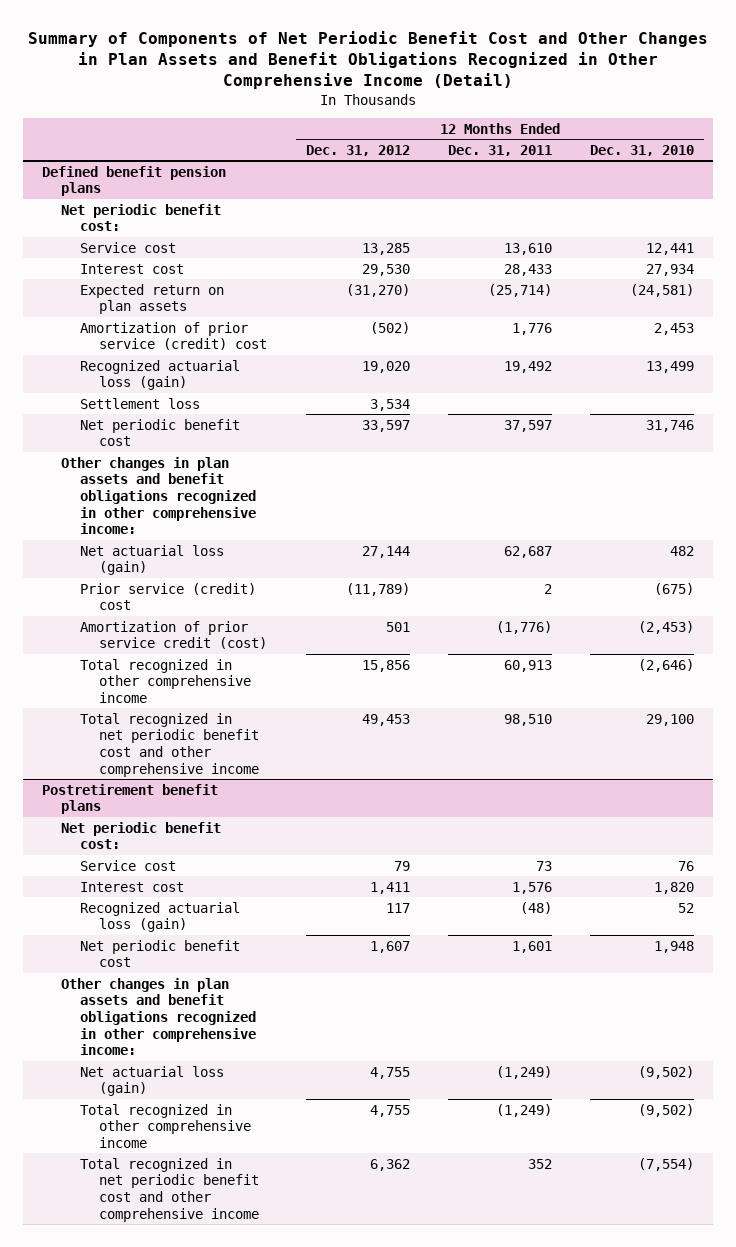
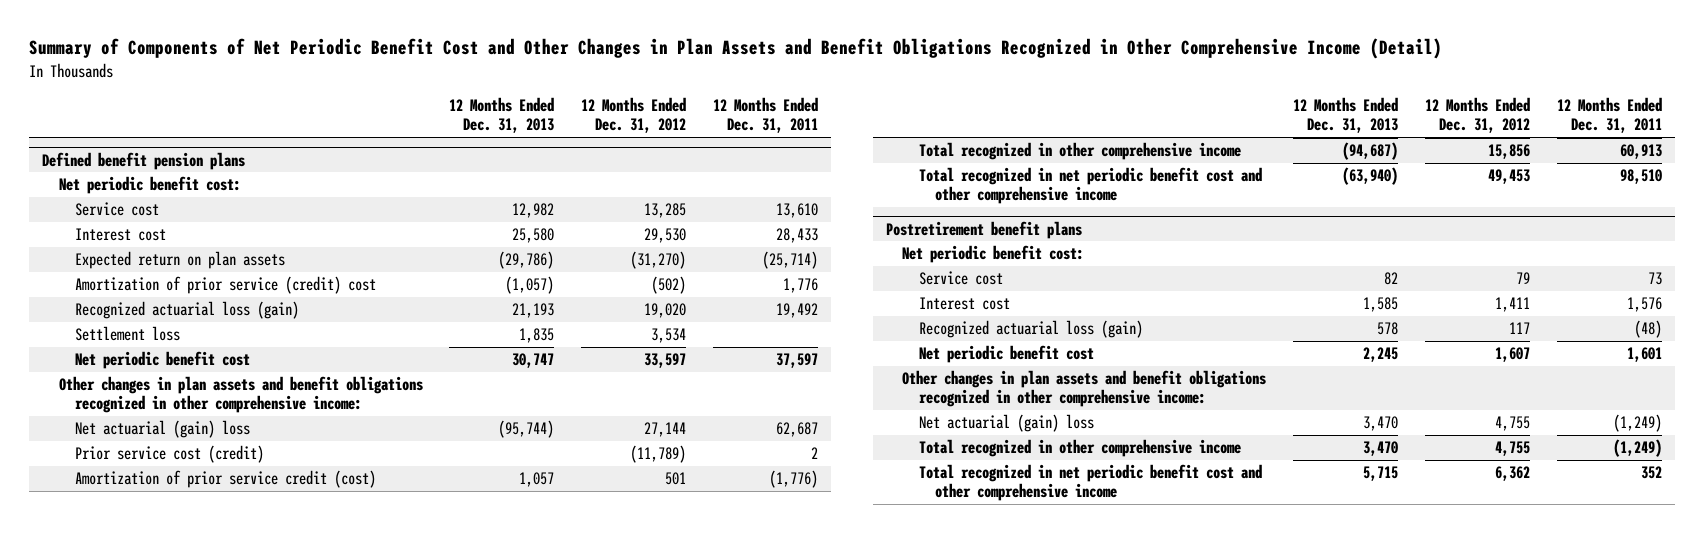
- | 12 Months Ended Dec. 31, 2012 | 12 Months Ended Dec. 31, 2011 | 12 Months Ended Dec. 31, 2010
+ | 12 Months Ended Dec. 31, 2013 | 12 Months Ended Dec. 31, 2012 | 12 Months Ended Dec. 31, 2011
@ Defined benefit pension plans
- Net actuarial loss (gain) | 27,144 | 62,687 | 482
- Prior service (credit) cost | (11,789) | 2 | (675)
+ Net actuarial (gain) loss | (95,744) | 27,144 | 62,687
+ Prior service cost (credit) | | (11,789) | 2
@ Postretirement benefit plans
- Net actuarial loss (gain) | 4,755 | (1,249) | (9,502)
+ Net actuarial (gain) loss | 3,470 | 4,755 | (1,249)

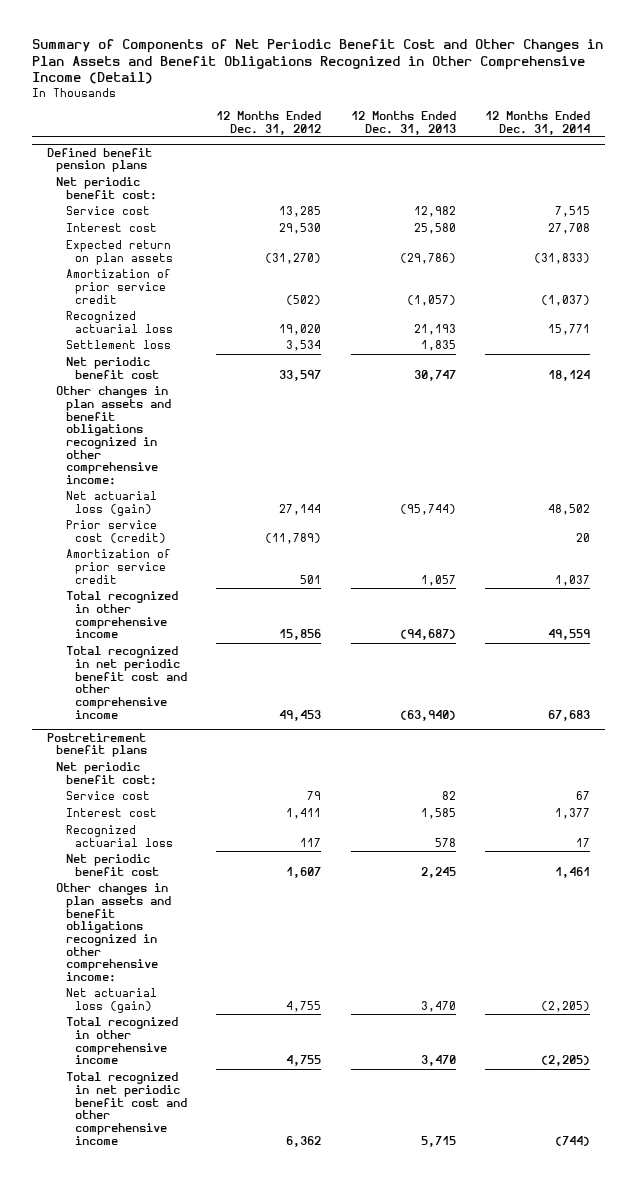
- | 12 Months Ended Dec. 31, 2013 | 12 Months Ended Dec. 31, 2012 | 12 Months Ended Dec. 31, 2011
+ | 12 Months Ended Dec. 31, 2012 | 12 Months Ended Dec. 31, 2013 | 12 Months Ended Dec. 31, 2014
@ Defined benefit pension plans
- Amortization of prior service (credit) cost | (1,057) | (502) | 1,776
- Recognized actuarial loss (gain) | 21,193 | 19,020 | 19,492
+ Amortization of prior service credit | (502) | (1,057) | (1,037)
+ Recognized actuarial loss | 19,020 | 21,193 | 15,771
- Net actuarial (gain) loss | (95,744) | 27,144 | 62,687
+ Net actuarial loss (gain) | 27,144 | (95,744) | 48,502
- Amortization of prior service credit (cost) | 1,057 | 501 | (1,776)
+ Amortization of prior service credit | 501 | 1,057 | 1,037
@ Postretirement benefit plans
- Recognized actuarial loss (gain) | 578 | 117 | (48)
+ Recognized actuarial loss | 117 | 578 | 17
- Net actuarial (gain) loss | 3,470 | 4,755 | (1,249)
+ Net actuarial loss (gain) | 4,755 | 3,470 | (2,205)

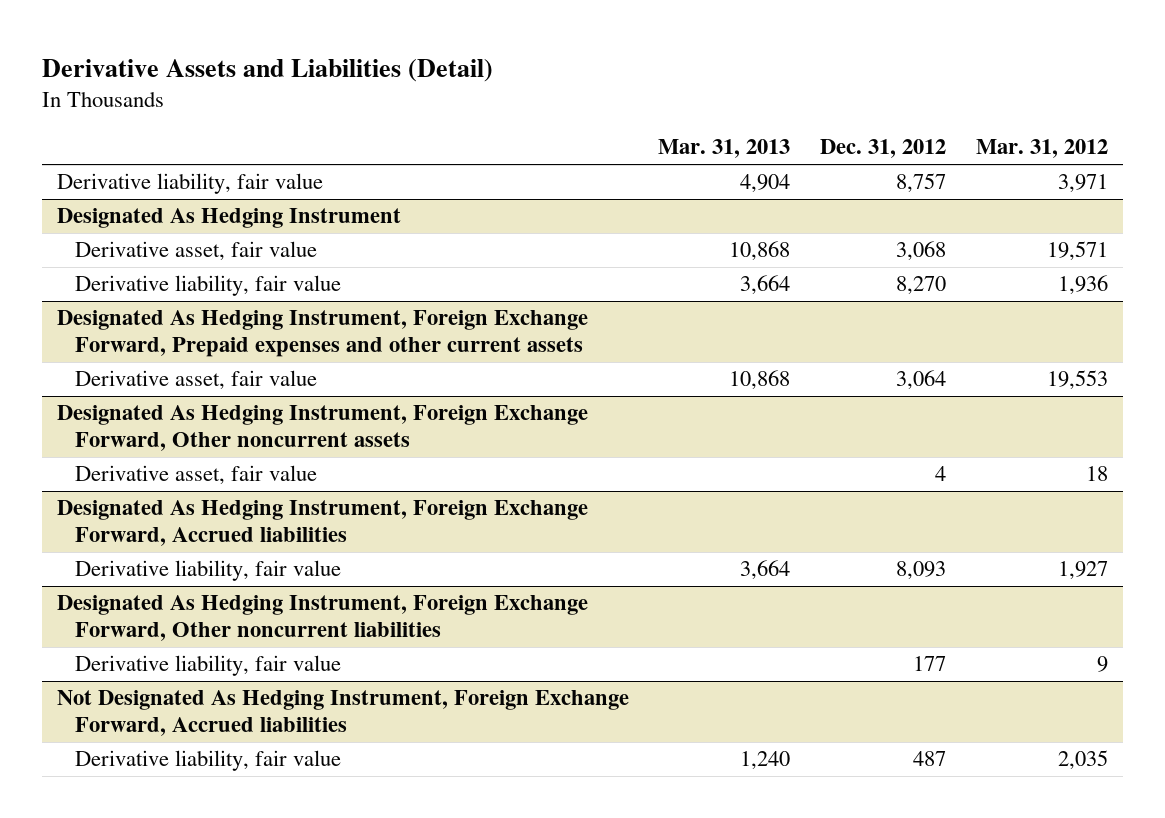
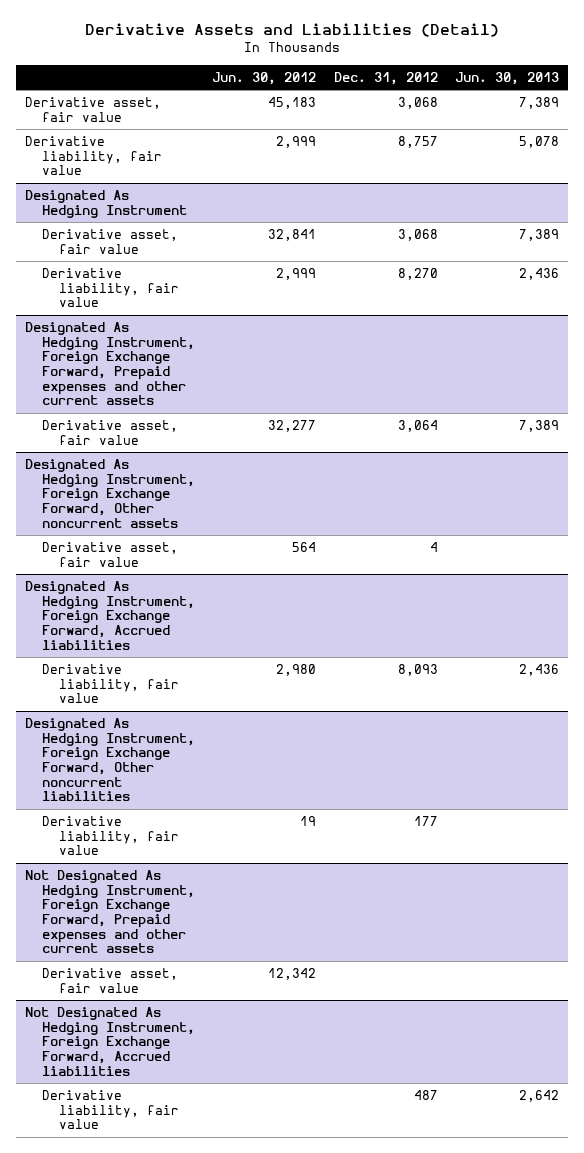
- | Mar. 31, 2013 | Dec. 31, 2012 | Mar. 31, 2012
+ | Jun. 30, 2012 | Dec. 31, 2012 | Jun. 30, 2013
+ Derivative asset, fair value | 45,183 | 3,068 | 7,389
+ Not Designated As Hedging Instrument, Foreign Exchange Forward, Prepaid expenses and other current assets
+ Derivative asset, fair value | 12,342 | |

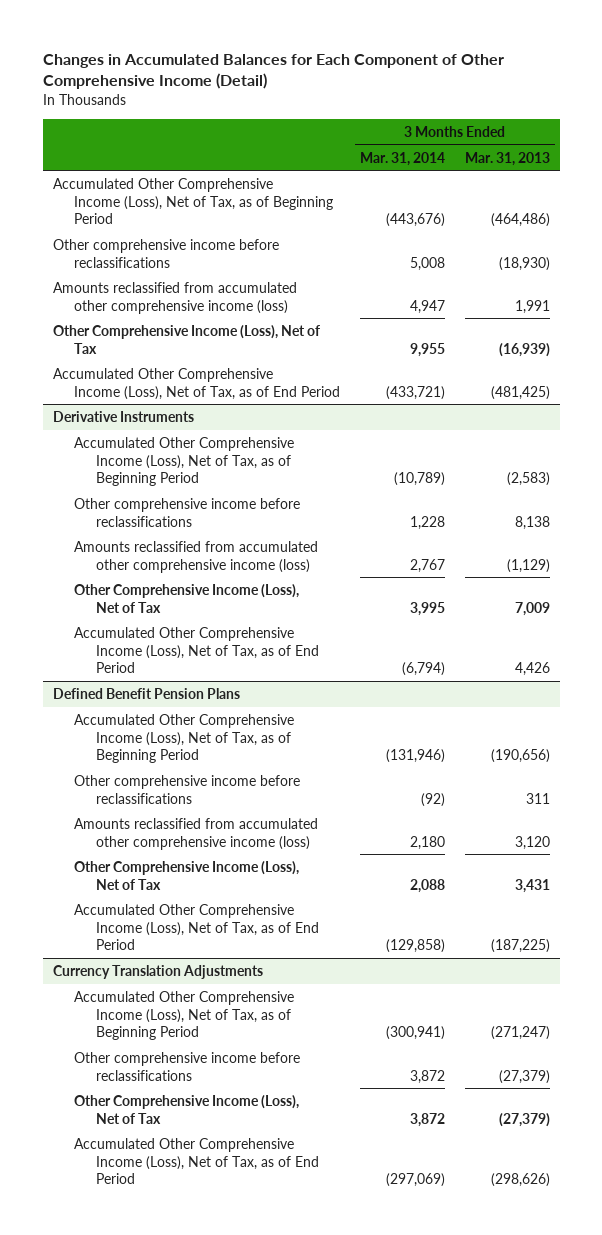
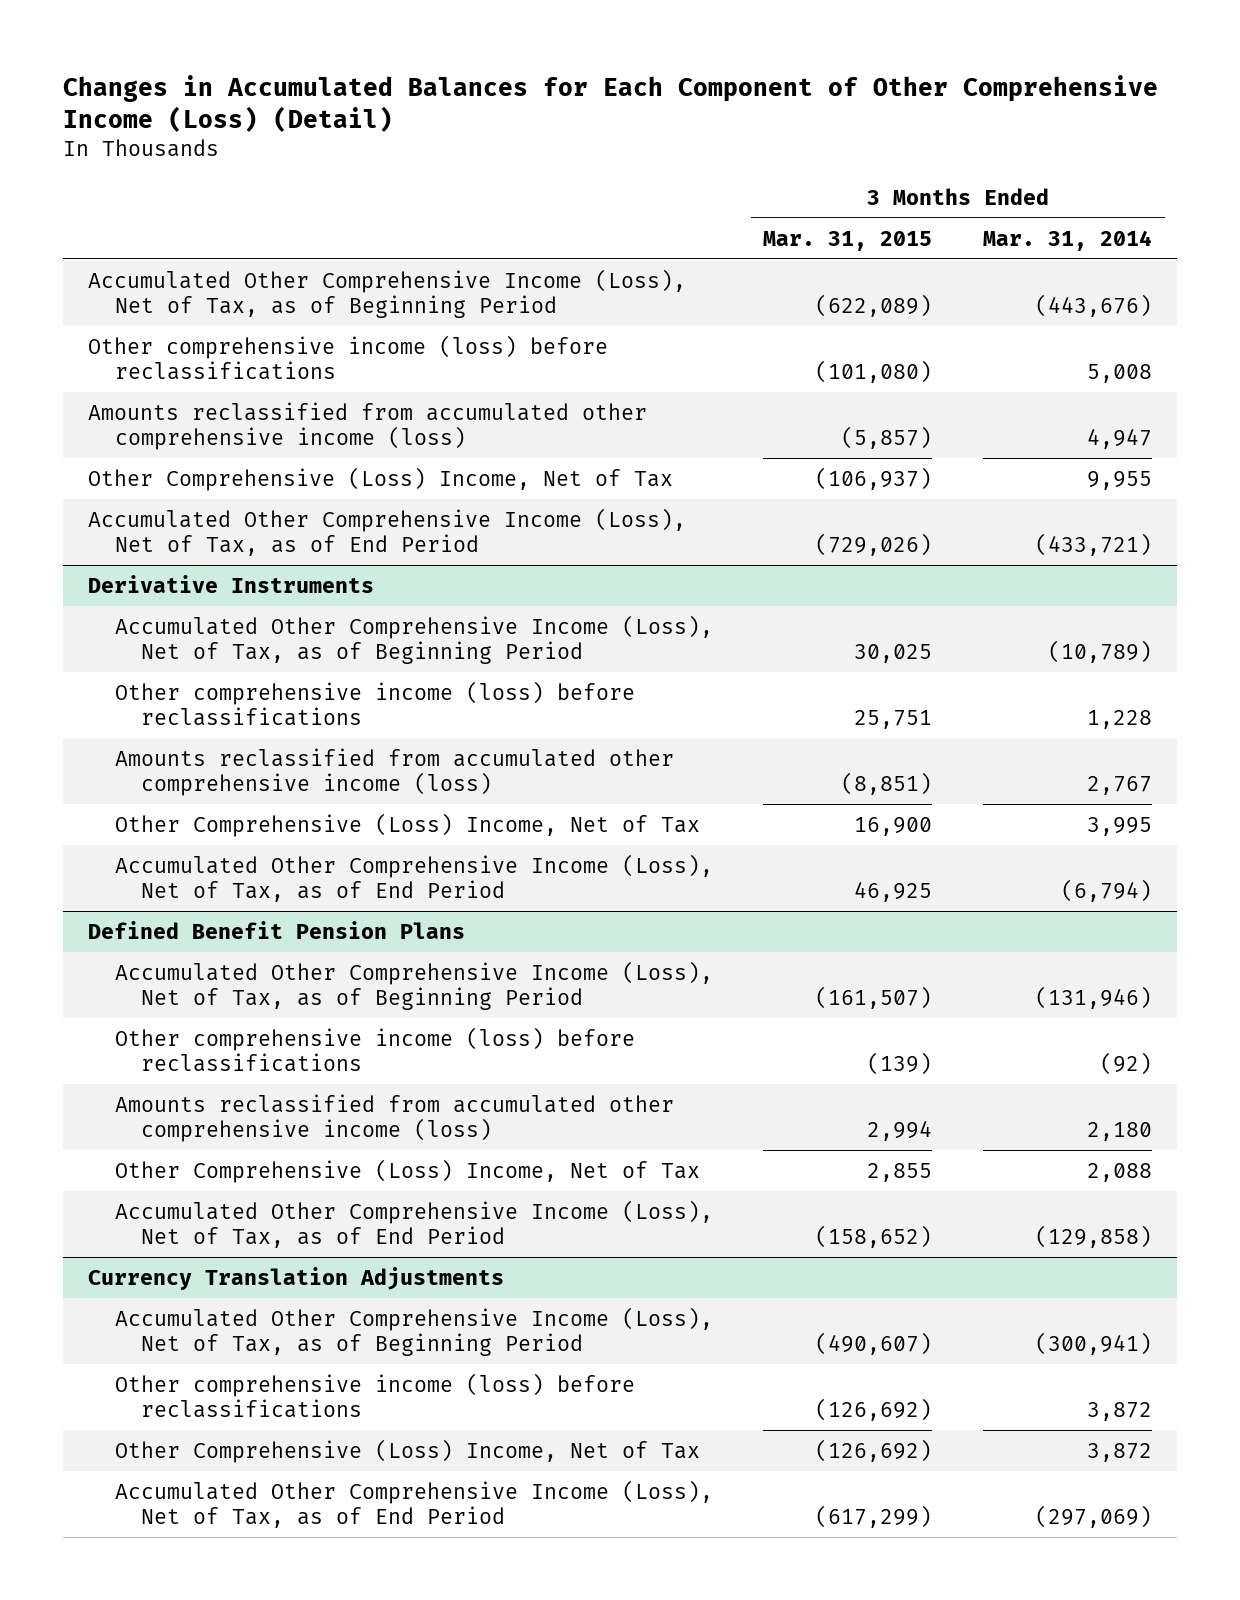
- Changes in Accumulated Balances for Each Component of Other Comprehensive Income (Detail)
+ Changes in Accumulated Balances for Each Component of Other Comprehensive Income (Loss) (Detail)
- | 3 Months Ended Mar. 31, 2014 | 3 Months Ended Mar. 31, 2013
+ | 3 Months Ended Mar. 31, 2015 | 3 Months Ended Mar. 31, 2014
- Other comprehensive income before reclassifications | 5,008 | (18,930)
+ Other comprehensive income (loss) before reclassifications | (101,080) | 5,008
- Other Comprehensive Income (Loss), Net of Tax | 9,955 | (16,939)
+ Other Comprehensive (Loss) Income, Net of Tax | (106,937) | 9,955
@ Derivative Instruments
- Other comprehensive income before reclassifications | 1,228 | 8,138
+ Other comprehensive income (loss) before reclassifications | 25,751 | 1,228
- Other Comprehensive Income (Loss), Net of Tax | 3,995 | 7,009
+ Other Comprehensive (Loss) Income, Net of Tax | 16,900 | 3,995
@ Defined Benefit Pension Plans
- Other comprehensive income before reclassifications | (92) | 311
+ Other comprehensive income (loss) before reclassifications | (139) | (92)
- Other Comprehensive Income (Loss), Net of Tax | 2,088 | 3,431
+ Other Comprehensive (Loss) Income, Net of Tax | 2,855 | 2,088
@ Currency Translation Adjustments
- Other comprehensive income before reclassifications | 3,872 | (27,379)
- Other Comprehensive Income (Loss), Net of Tax | 3,872 | (27,379)
+ Other comprehensive income (loss) before reclassifications | (126,692) | 3,872
+ Other Comprehensive (Loss) Income, Net of Tax | (126,692) | 3,872

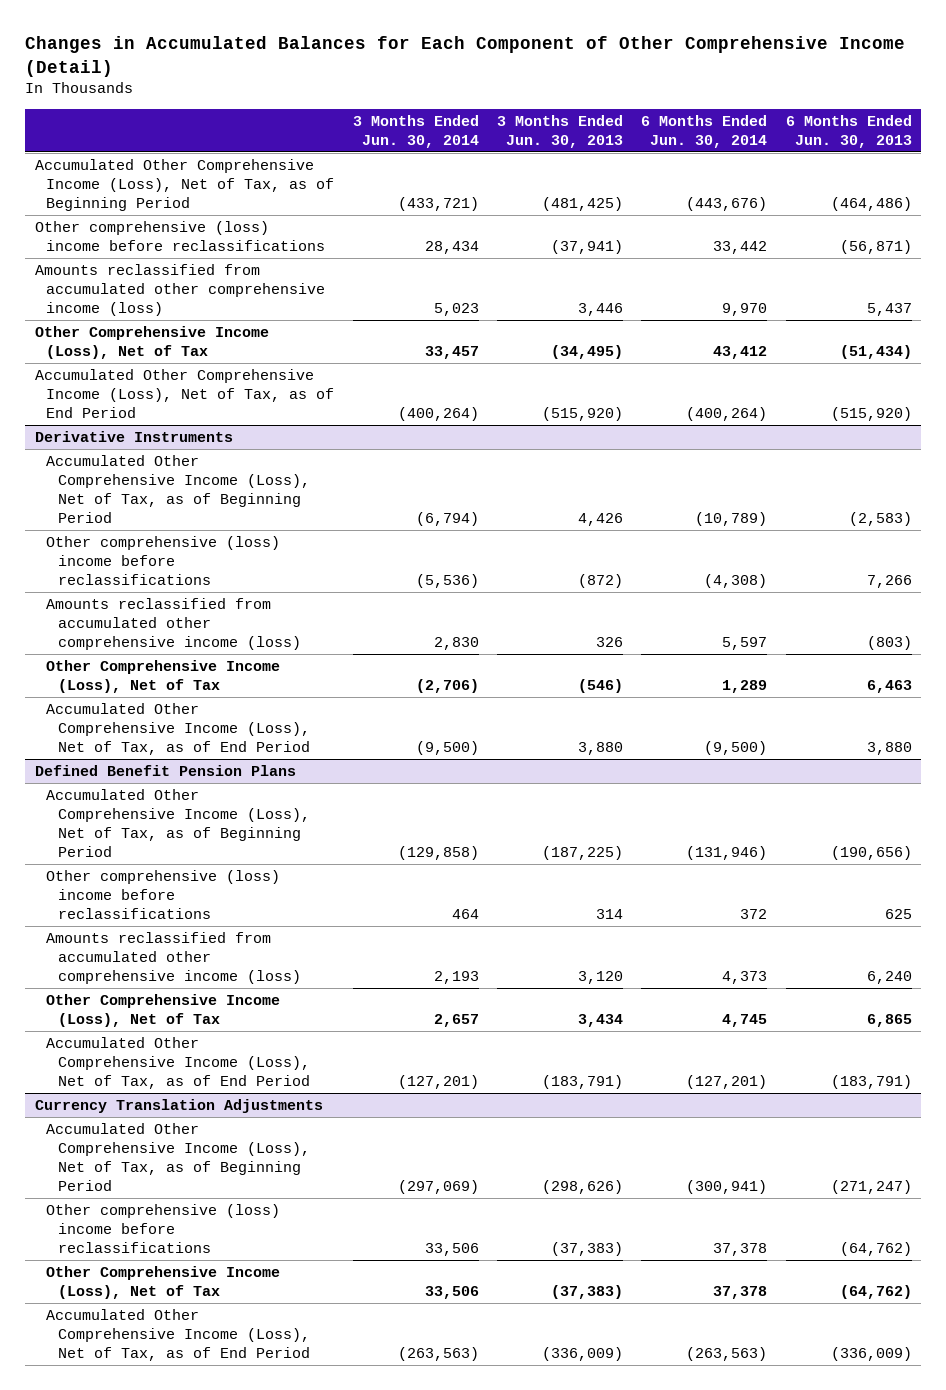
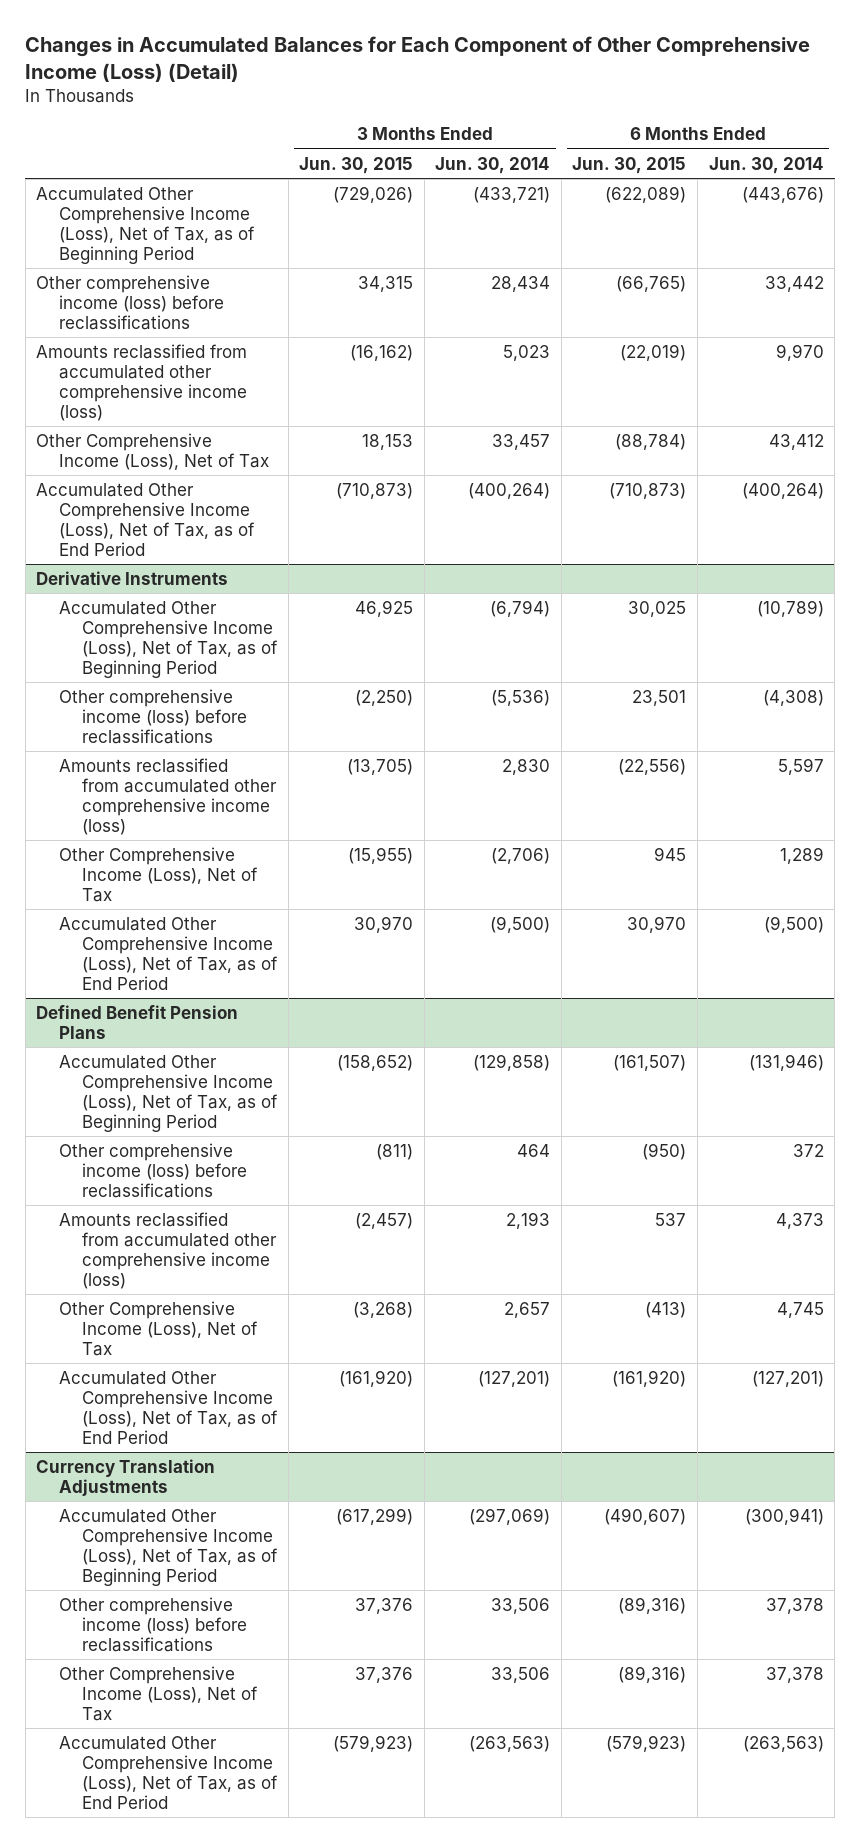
- Changes in Accumulated Balances for Each Component of Other Comprehensive Income (Detail)
+ Changes in Accumulated Balances for Each Component of Other Comprehensive Income (Loss) (Detail)
- | 3 Months Ended Jun. 30, 2014 | 3 Months Ended Jun. 30, 2013 | 6 Months Ended Jun. 30, 2014 | 6 Months Ended Jun. 30, 2013
+ | 3 Months Ended Jun. 30, 2015 | 3 Months Ended Jun. 30, 2014 | 6 Months Ended Jun. 30, 2015 | 6 Months Ended Jun. 30, 2014
- Other comprehensive (loss) income before reclassifications | 28,434 | (37,941) | 33,442 | (56,871)
+ Other comprehensive income (loss) before reclassifications | 34,315 | 28,434 | (66,765) | 33,442
@ Derivative Instruments
- Other comprehensive (loss) income before reclassifications | (5,536) | (872) | (4,308) | 7,266
+ Other comprehensive income (loss) before reclassifications | (2,250) | (5,536) | 23,501 | (4,308)
@ Defined Benefit Pension Plans
- Other comprehensive (loss) income before reclassifications | 464 | 314 | 372 | 625
+ Other comprehensive income (loss) before reclassifications | (811) | 464 | (950) | 372
@ Currency Translation Adjustments
- Other comprehensive (loss) income before reclassifications | 33,506 | (37,383) | 37,378 | (64,762)
+ Other comprehensive income (loss) before reclassifications | 37,376 | 33,506 | (89,316) | 37,378

